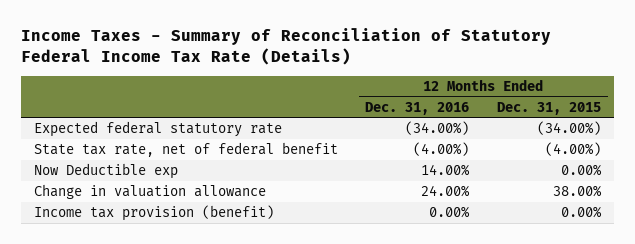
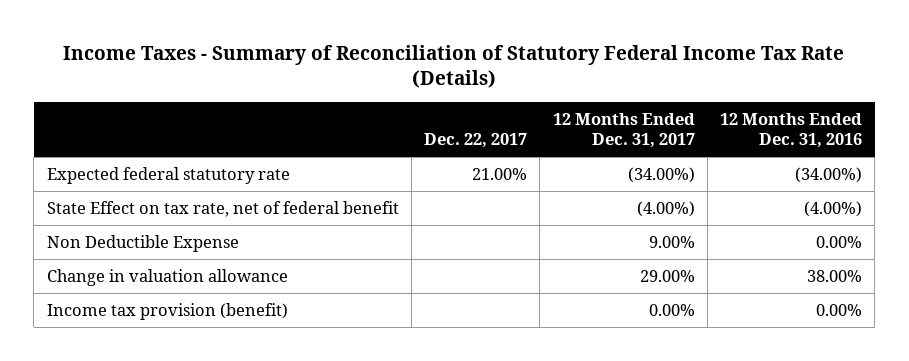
- | 12 Months Ended Dec. 31, 2016 | 12 Months Ended Dec. 31, 2015
+ | Dec. 22, 2017 | 12 Months Ended Dec. 31, 2017 | 12 Months Ended Dec. 31, 2016
- State tax rate, net of federal benefit | (4.00%) | (4.00%)
- Now Deductible exp | 14.00% | 0.00%
- Change in valuation allowance | 24.00% | 38.00%
+ State Effect on tax rate, net of federal benefit | | (4.00%) | (4.00%)
+ Non Deductible Expense | | 9.00% | 0.00%
+ Change in valuation allowance | | 29.00% | 38.00%

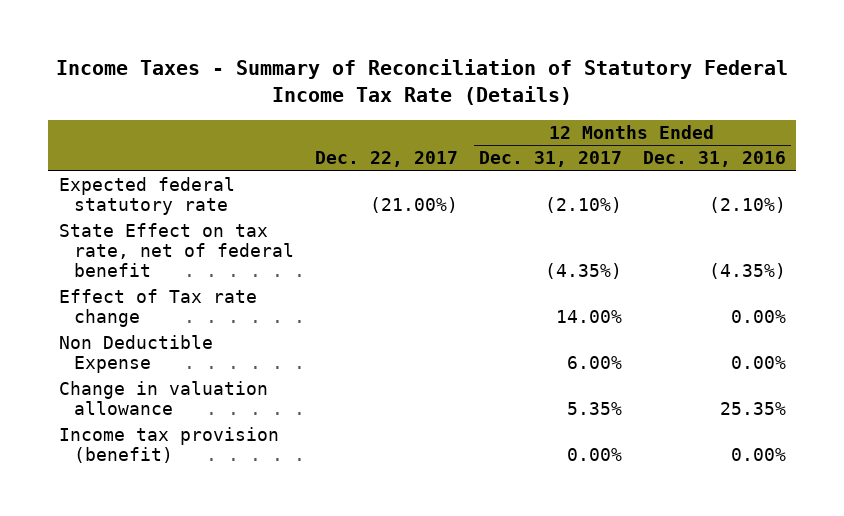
- Expected federal statutory rate | 21.00% | (34.00%) | (34.00%)
- State Effect on tax rate, net of federal benefit | | (4.00%) | (4.00%)
- Non Deductible Expense | | 9.00% | 0.00%
- Change in valuation allowance | | 29.00% | 38.00%
+ Expected federal statutory rate | (21.00%) | (2.10%) | (2.10%)
+ State Effect on tax rate, net of federal benefit | | (4.35%) | (4.35%)
+ Effect of Tax rate change | | 14.00% | 0.00%
+ Non Deductible Expense | | 6.00% | 0.00%
+ Change in valuation allowance | | 5.35% | 25.35%

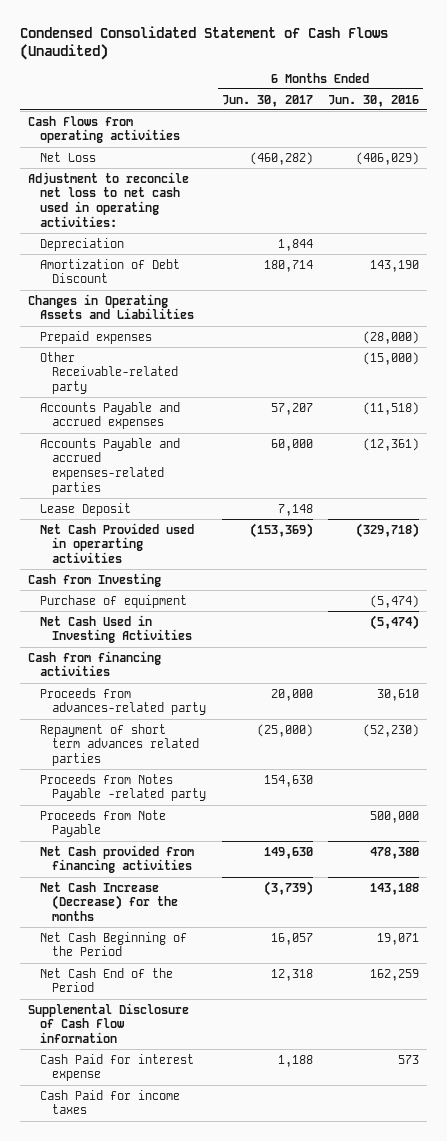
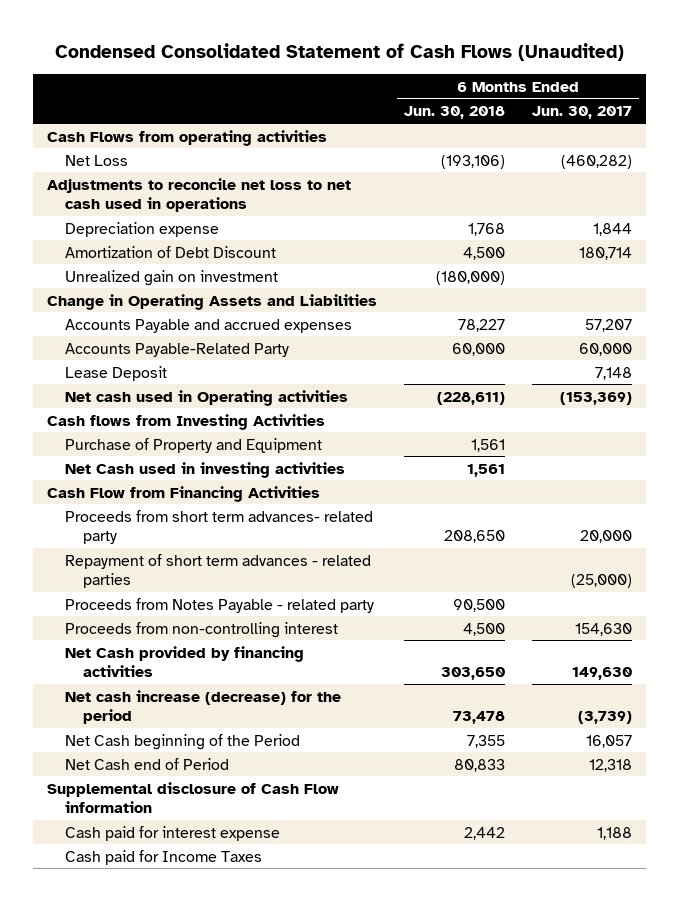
- | 6 Months Ended Jun. 30, 2017 | 6 Months Ended Jun. 30, 2016
+ | 6 Months Ended Jun. 30, 2018 | 6 Months Ended Jun. 30, 2017
- Adjustment to reconcile net loss to net cash used in operating activities:
- Depreciation | 1,844 |
+ Adjustments to reconcile net loss to net cash used in operations
+ Depreciation expense | 1,768 | 1,844
- Changes in Operating Assets and Liabilities
- Prepaid expenses | | (28,000)
- Other Receivable-related party | | (15,000)
+ Unrealized gain on investment | (180,000) |
+ Change in Operating Assets and Liabilities
- Accounts Payable and accrued expenses-related parties | 60,000 | (12,361)
+ Accounts Payable-Related Party | 60,000 | 60,000
- Net Cash Provided used in operarting activities | (153,369) | (329,718)
- Cash from Investing
- Purchase of equipment | | (5,474)
- Net Cash Used in Investing Activities | | (5,474)
- Cash from financing activities
- Proceeds from advances-related party | 20,000 | 30,610
- Repayment of short term advances related parties | (25,000) | (52,230)
- Proceeds from Notes Payable -related party | 154,630 |
- Proceeds from Note Payable | | 500,000
- Net Cash provided from financing activities | 149,630 | 478,380
- Net Cash Increase (Decrease) for the months | (3,739) | 143,188
- Net Cash Beginning of the Period | 16,057 | 19,071
- Net Cash End of the Period | 12,318 | 162,259
- Supplemental Disclosure of Cash Flow information
- Cash Paid for interest expense | 1,188 | 573
- Cash Paid for income taxes
+ Net cash used in Operating activities | (228,611) | (153,369)
+ Cash flows from Investing Activities
+ Purchase of Property and Equipment | 1,561 |
+ Net Cash used in investing activities | 1,561 |
+ Cash Flow from Financing Activities
+ Proceeds from short term advances- related party | 208,650 | 20,000
+ Repayment of short term advances - related parties | | (25,000)
+ Proceeds from Notes Payable - related party | 90,500 |
+ Proceeds from non-controlling interest | 4,500 | 154,630
+ Net Cash provided by financing activities | 303,650 | 149,630
+ Net cash increase (decrease) for the period | 73,478 | (3,739)
+ Net Cash beginning of the Period | 7,355 | 16,057
+ Net Cash end of Period | 80,833 | 12,318
+ Supplemental disclosure of Cash Flow information
+ Cash paid for interest expense | 2,442 | 1,188
+ Cash paid for Income Taxes

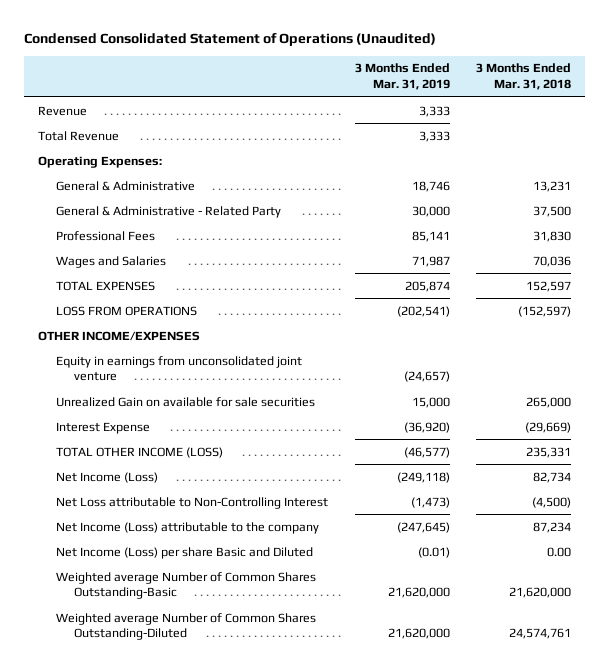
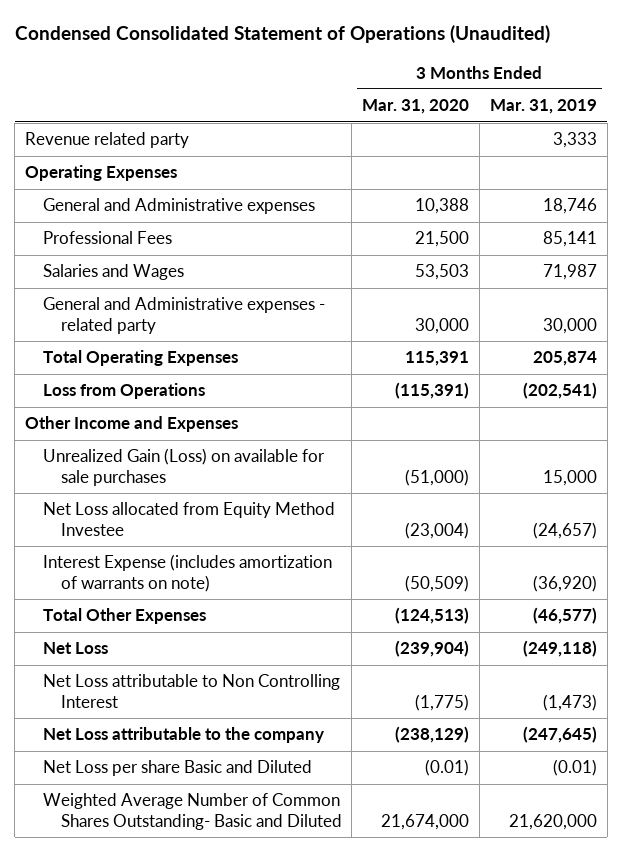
- | 3 Months Ended Mar. 31, 2019 | 3 Months Ended Mar. 31, 2018
+ | 3 Months Ended Mar. 31, 2020 | 3 Months Ended Mar. 31, 2019
- Revenue | 3,333 |
- Total Revenue | 3,333 |
- Operating Expenses:
- General & Administrative | 18,746 | 13,231
- General & Administrative - Related Party | 30,000 | 37,500
+ Revenue related party | | 3,333
+ Operating Expenses
+ General and Administrative expenses | 10,388 | 18,746
- Wages and Salaries | 71,987 | 70,036
- TOTAL EXPENSES | 205,874 | 152,597
- LOSS FROM OPERATIONS | (202,541) | (152,597)
- OTHER INCOME/EXPENSES
- Equity in earnings from unconsolidated joint venture | (24,657) |
- Unrealized Gain on available for sale securities | 15,000 | 265,000
- Interest Expense | (36,920) | (29,669)
- TOTAL OTHER INCOME (LOSS) | (46,577) | 235,331
- Net Income (Loss) | (249,118) | 82,734
- Net Loss attributable to Non-Controlling Interest | (1,473) | (4,500)
- Net Income (Loss) attributable to the company | (247,645) | 87,234
- Net Income (Loss) per share Basic and Diluted | (0.01) | 0.00
- Weighted average Number of Common Shares Outstanding-Basic | 21,620,000 | 21,620,000
- Weighted average Number of Common Shares Outstanding-Diluted | 21,620,000 | 24,574,761
+ Salaries and Wages | 53,503 | 71,987
+ General and Administrative expenses - related party | 30,000 | 30,000
+ Total Operating Expenses | 115,391 | 205,874
+ Loss from Operations | (115,391) | (202,541)
+ Other Income and Expenses
+ Unrealized Gain (Loss) on available for sale purchases | (51,000) | 15,000
+ Net Loss allocated from Equity Method Investee | (23,004) | (24,657)
+ Interest Expense (includes amortization of warrants on note) | (50,509) | (36,920)
+ Total Other Expenses | (124,513) | (46,577)
+ Net Loss | (239,904) | (249,118)
+ Net Loss attributable to Non Controlling Interest | (1,775) | (1,473)
+ Net Loss attributable to the company | (238,129) | (247,645)
+ Net Loss per share Basic and Diluted | (0.01) | (0.01)
+ Weighted Average Number of Common Shares Outstanding- Basic and Diluted | 21,674,000 | 21,620,000

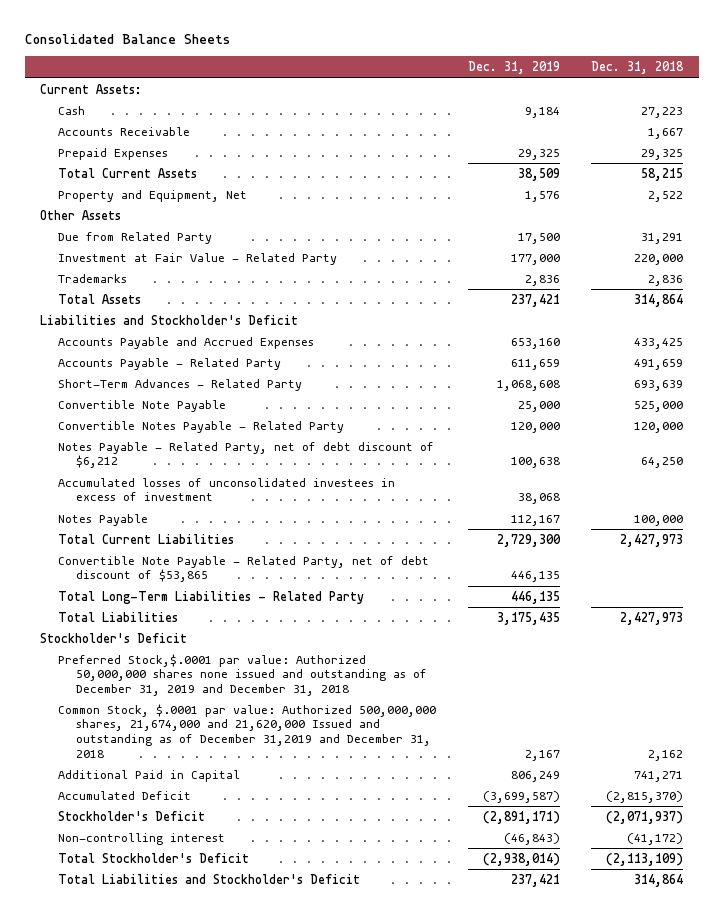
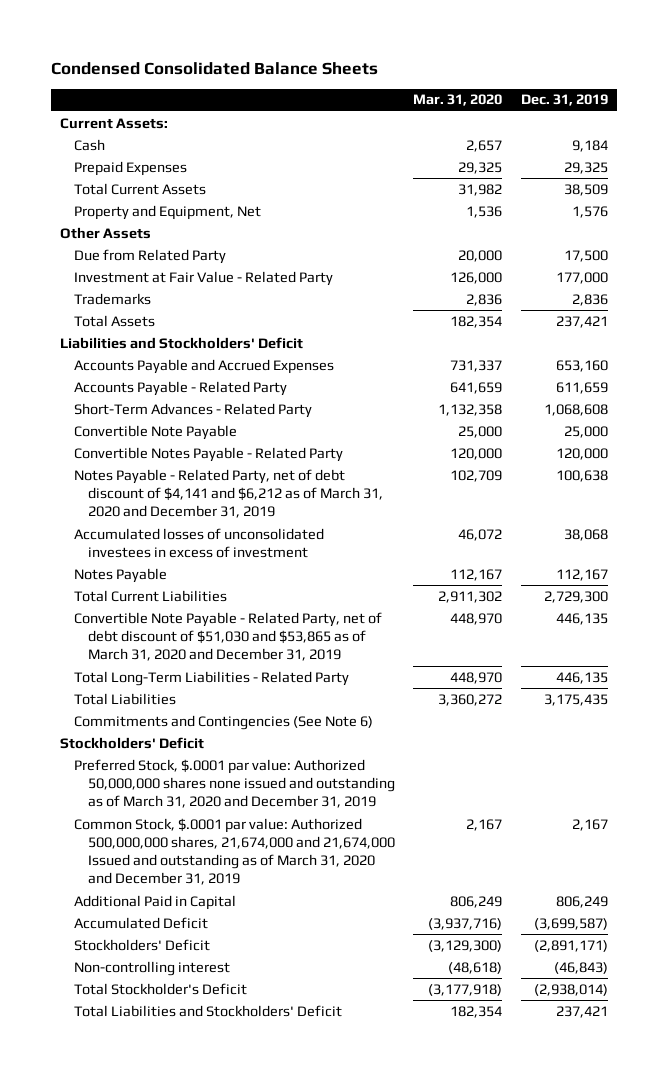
- Consolidated Balance Sheets
+ Condensed Consolidated Balance Sheets
- | Dec. 31, 2019 | Dec. 31, 2018
+ | Mar. 31, 2020 | Dec. 31, 2019
- Accounts Receivable | | 1,667
- Liabilities and Stockholder's Deficit
+ Liabilities and Stockholders' Deficit
- Notes Payable - Related Party, net of debt discount of $6,212 | 100,638 | 64,250
+ Notes Payable - Related Party, net of debt discount of $4,141 and $6,212 as of March 31, 2020 and December 31, 2019 | 102,709 | 100,638
- Convertible Note Payable - Related Party, net of debt discount of $53,865 | 446,135 |
+ Convertible Note Payable - Related Party, net of debt discount of $51,030 and $53,865 as of March 31, 2020 and December 31, 2019 | 448,970 | 446,135
- Stockholder's Deficit
- Preferred Stock,$.0001 par value: Authorized 50,000,000 shares none issued and outstanding as of December 31, 2019 and December 31, 2018
- Common Stock, $.0001 par value: Authorized 500,000,000 shares, 21,674,000 and 21,620,000 Issued and outstanding as of December 31,2019 and December 31, 2018 | 2,167 | 2,162
+ Commitments and Contingencies (See Note 6)
+ Stockholders' Deficit
+ Preferred Stock, $.0001 par value: Authorized 50,000,000 shares none issued and outstanding as of March 31, 2020 and December 31, 2019
+ Common Stock, $.0001 par value: Authorized 500,000,000 shares, 21,674,000 and 21,674,000 Issued and outstanding as of March 31, 2020 and December 31, 2019 | 2,167 | 2,167
- Stockholder's Deficit | (2,891,171) | (2,071,937)
+ Stockholders' Deficit | (3,129,300) | (2,891,171)
- Total Liabilities and Stockholder's Deficit | 237,421 | 314,864
+ Total Liabilities and Stockholders' Deficit | 182,354 | 237,421

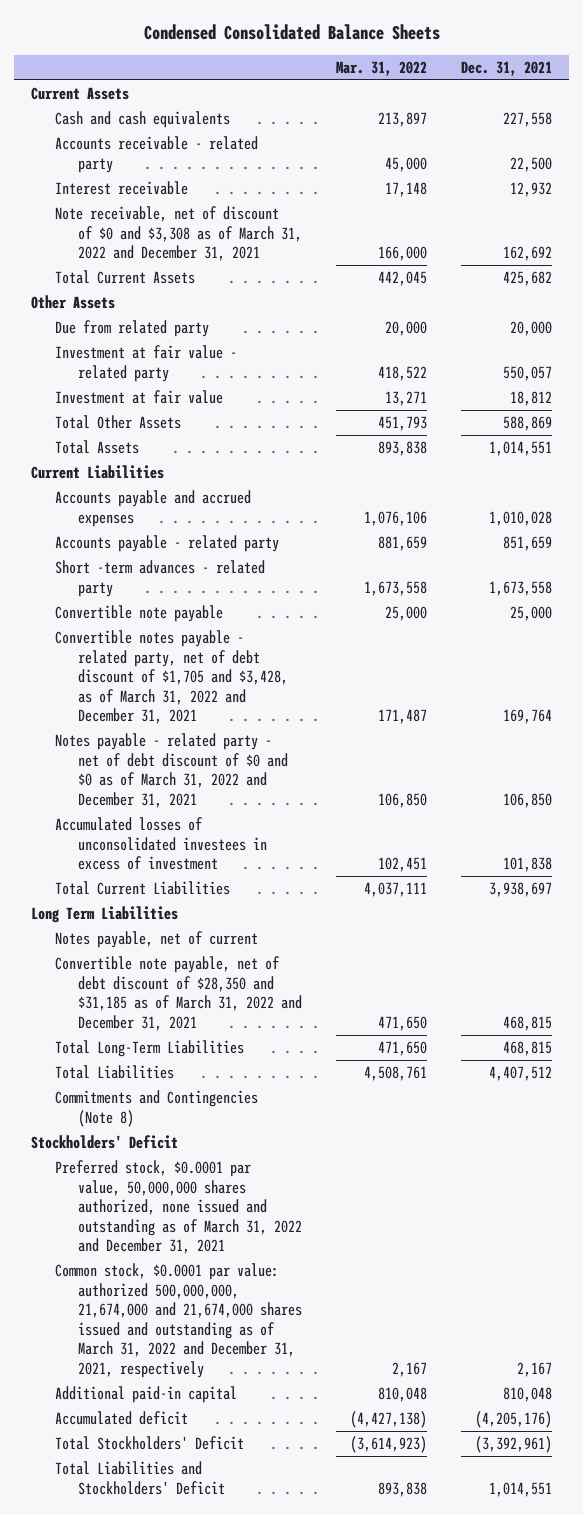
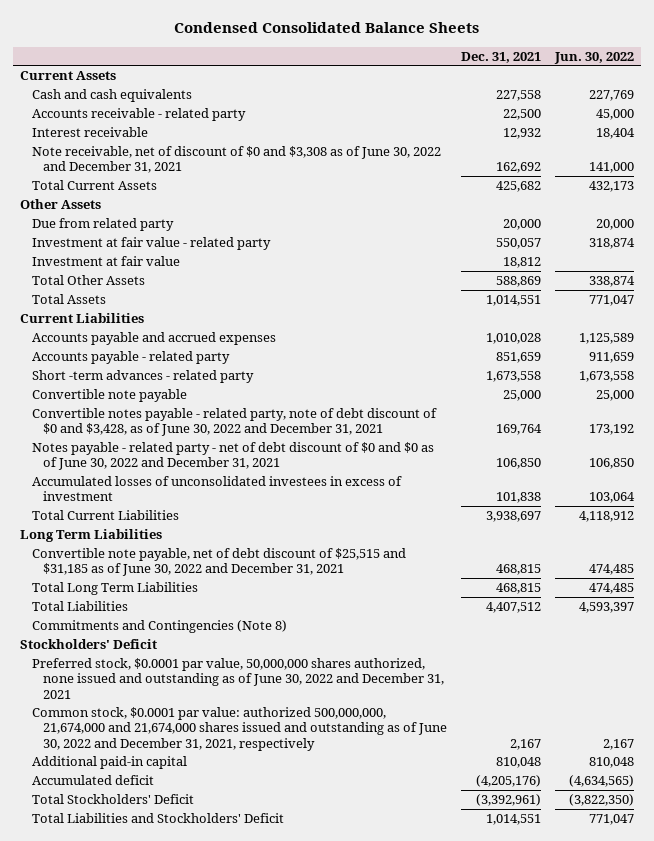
- | Mar. 31, 2022 | Dec. 31, 2021
+ | Dec. 31, 2021 | Jun. 30, 2022
- Note receivable, net of discount of $0 and $3,308 as of March 31, 2022 and December 31, 2021 | 166,000 | 162,692
+ Note receivable, net of discount of $0 and $3,308 as of June 30, 2022 and December 31, 2021 | 162,692 | 141,000
- Convertible notes payable - related party, net of debt discount of $1,705 and $3,428, as of March 31, 2022 and December 31, 2021 | 171,487 | 169,764
- Notes payable - related party - net of debt discount of $0 and $0 as of March 31, 2022 and December 31, 2021 | 106,850 | 106,850
+ Convertible notes payable - related party, note of debt discount of $0 and $3,428, as of June 30, 2022 and December 31, 2021 | 169,764 | 173,192
+ Notes payable - related party - net of debt discount of $0 and $0 as of June 30, 2022 and December 31, 2021 | 106,850 | 106,850
- Notes payable, net of current
- Convertible note payable, net of debt discount of $28,350 and $31,185 as of March 31, 2022 and December 31, 2021 | 471,650 | 468,815
- Total Long-Term Liabilities | 471,650 | 468,815
+ Convertible note payable, net of debt discount of $25,515 and $31,185 as of June 30, 2022 and December 31, 2021 | 468,815 | 474,485
+ Total Long Term Liabilities | 468,815 | 474,485
- Preferred stock, $0.0001 par value, 50,000,000 shares authorized, none issued and outstanding as of March 31, 2022 and December 31, 2021
- Common stock, $0.0001 par value: authorized 500,000,000, 21,674,000 and 21,674,000 shares issued and outstanding as of March 31, 2022 and December 31, 2021, respectively | 2,167 | 2,167
+ Preferred stock, $0.0001 par value, 50,000,000 shares authorized, none issued and outstanding as of June 30, 2022 and December 31, 2021
+ Common stock, $0.0001 par value: authorized 500,000,000, 21,674,000 and 21,674,000 shares issued and outstanding as of June 30, 2022 and December 31, 2021, respectively | 2,167 | 2,167

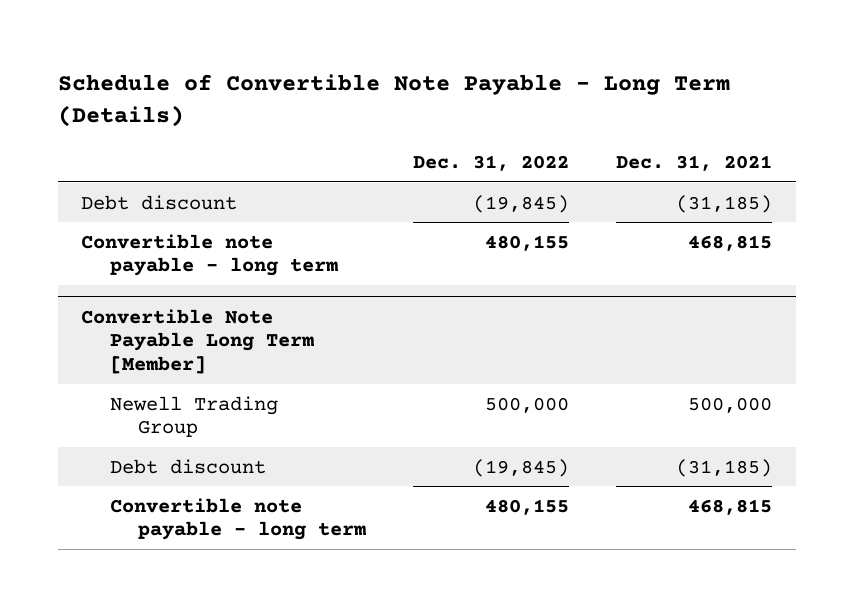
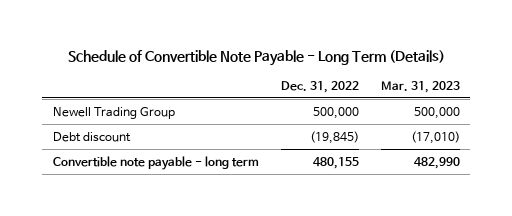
- | Dec. 31, 2022 | Dec. 31, 2021
+ | Dec. 31, 2022 | Mar. 31, 2023
- Debt discount | (19,845) | (31,185)
- Convertible note payable - long term | 480,155 | 468,815
- Convertible Note Payable Long Term [Member]

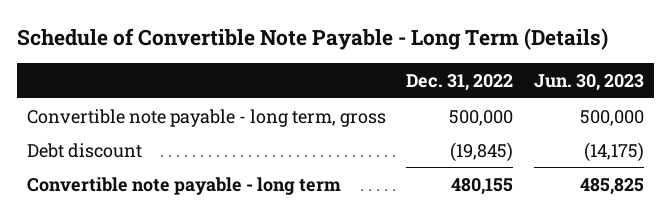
- | Dec. 31, 2022 | Mar. 31, 2023
+ | Dec. 31, 2022 | Jun. 30, 2023
- Newell Trading Group | 500,000 | 500,000
+ Convertible note payable - long term, gross | 500,000 | 500,000

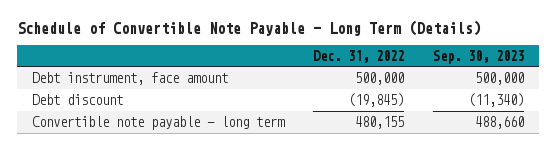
- | Dec. 31, 2022 | Jun. 30, 2023
+ | Dec. 31, 2022 | Sep. 30, 2023
- Convertible note payable - long term, gross | 500,000 | 500,000
+ Debt instrument, face amount | 500,000 | 500,000

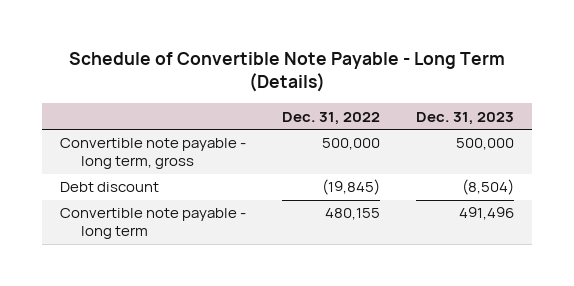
- | Dec. 31, 2022 | Sep. 30, 2023
+ | Dec. 31, 2022 | Dec. 31, 2023
- Debt instrument, face amount | 500,000 | 500,000
+ Convertible note payable - long term, gross | 500,000 | 500,000

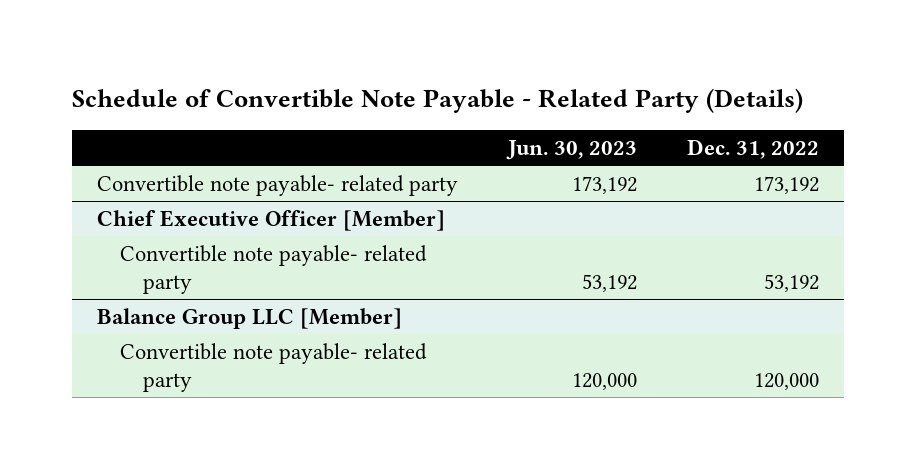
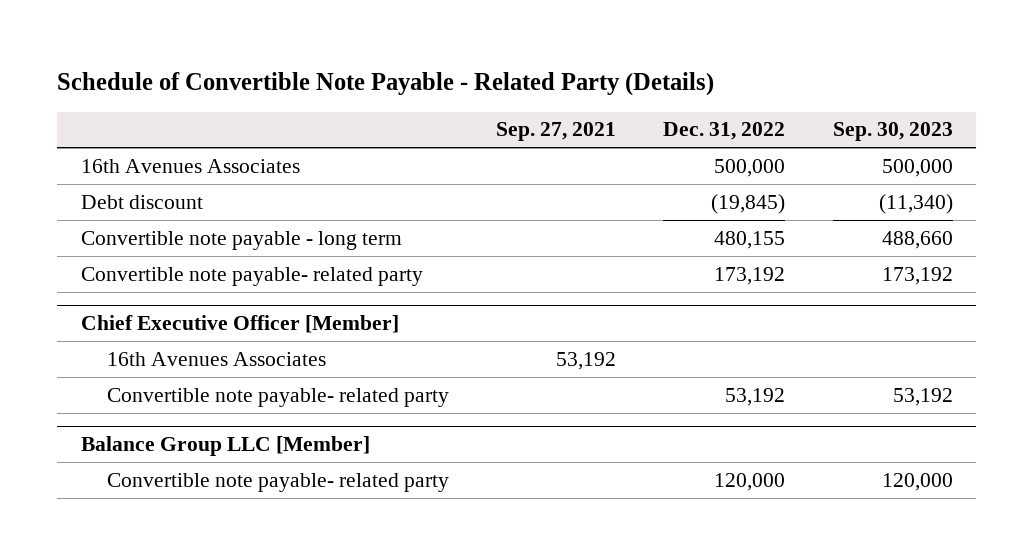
- | Jun. 30, 2023 | Dec. 31, 2022
+ | Sep. 27, 2021 | Dec. 31, 2022 | Sep. 30, 2023
+ 16th Avenues Associates | | 500,000 | 500,000
+ Debt discount | | (19,845) | (11,340)
+ Convertible note payable - long term | | 480,155 | 488,660
@ Chief Executive Officer [Member]
+ 16th Avenues Associates | 53,192 | |

